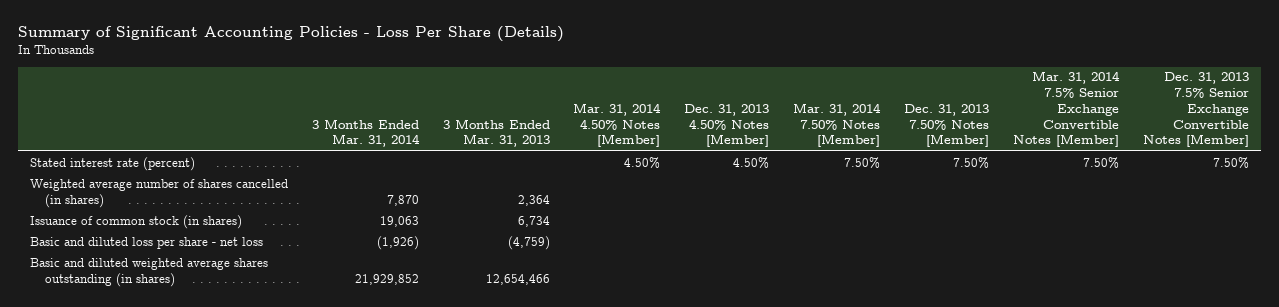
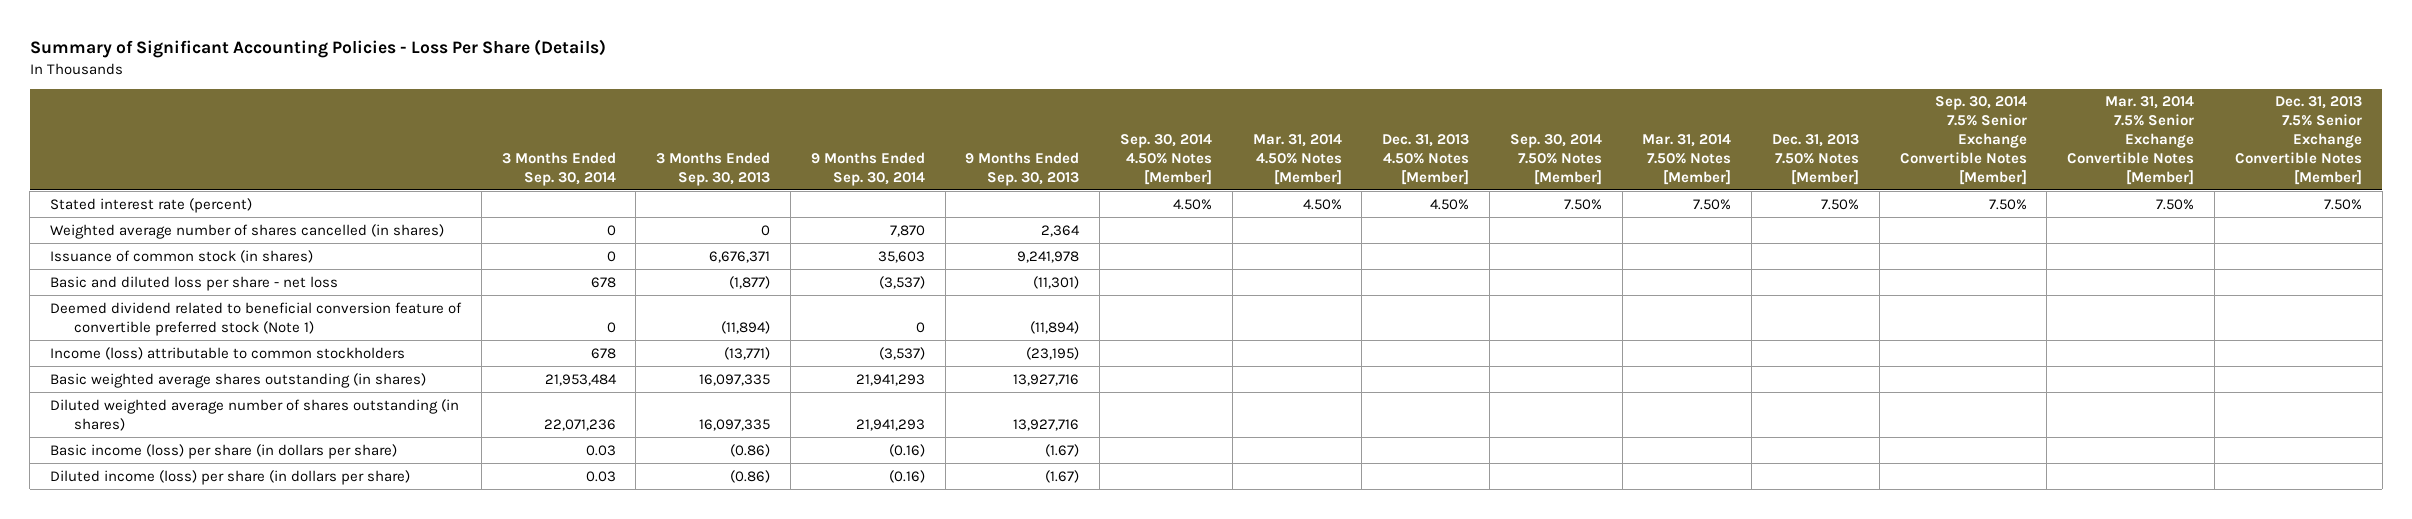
- | 3 Months Ended Mar. 31, 2014 | 3 Months Ended Mar. 31, 2013 | Mar. 31, 2014 4.50% Notes [Member] | Dec. 31, 2013 4.50% Notes [Member] | Mar. 31, 2014 7.50% Notes [Member] | Dec. 31, 2013 7.50% Notes [Member] | Mar. 31, 2014 7.5% Senior Exchange Convertible Notes [Member] | Dec. 31, 2013 7.5% Senior Exchange Convertible Notes [Member]
+ | 3 Months Ended Sep. 30, 2014 | 3 Months Ended Sep. 30, 2013 | 9 Months Ended Sep. 30, 2014 | 9 Months Ended Sep. 30, 2013 | Sep. 30, 2014 4.50% Notes [Member] | Mar. 31, 2014 4.50% Notes [Member] | Dec. 31, 2013 4.50% Notes [Member] | Sep. 30, 2014 7.50% Notes [Member] | Mar. 31, 2014 7.50% Notes [Member] | Dec. 31, 2013 7.50% Notes [Member] | Sep. 30, 2014 7.5% Senior Exchange Convertible Notes [Member] | Mar. 31, 2014 7.5% Senior Exchange Convertible Notes [Member] | Dec. 31, 2013 7.5% Senior Exchange Convertible Notes [Member]
- Basic and diluted weighted average shares outstanding (in shares) | 21,929,852 | 12,654,466 | | | | | |
+ Deemed dividend related to beneficial conversion feature of convertible preferred stock (Note 1) | 0 | (11,894) | 0 | (11,894) | | | | | | | | |
+ Income (loss) attributable to common stockholders | 678 | (13,771) | (3,537) | (23,195) | | | | | | | | |
+ Basic weighted average shares outstanding (in shares) | 21,953,484 | 16,097,335 | 21,941,293 | 13,927,716 | | | | | | | | |
+ Diluted weighted average number of shares outstanding (in shares) | 22,071,236 | 16,097,335 | 21,941,293 | 13,927,716 | | | | | | | | |
+ Basic income (loss) per share (in dollars per share) | 0.03 | (0.86) | (0.16) | (1.67) | | | | | | | | |
+ Diluted income (loss) per share (in dollars per share) | 0.03 | (0.86) | (0.16) | (1.67) | | | | | | | | |

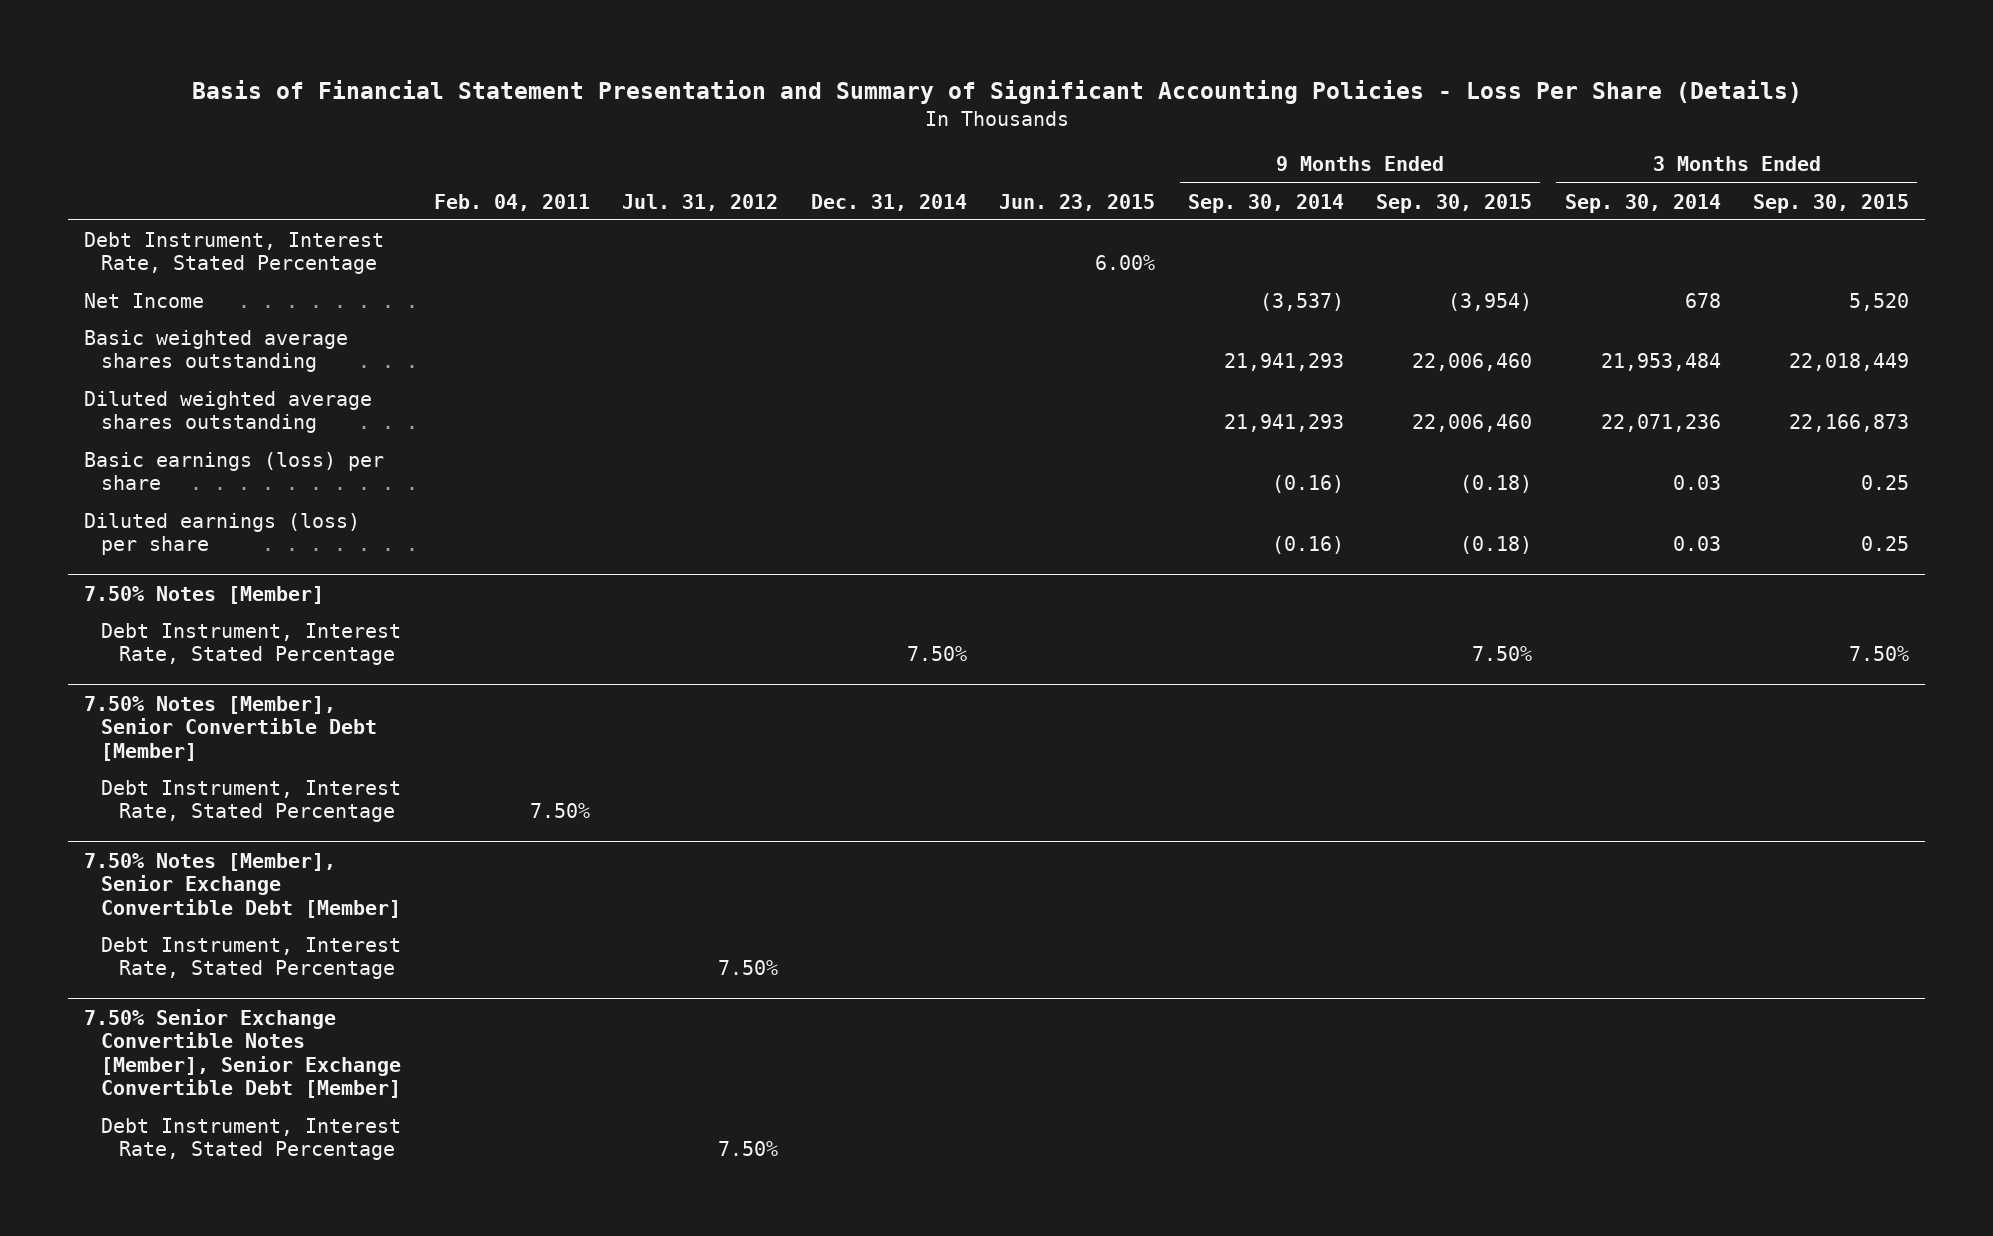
- Summary of Significant Accounting Policies - Loss Per Share (Details)
+ Basis of Financial Statement Presentation and Summary of Significant Accounting Policies - Loss Per Share (Details)
- | 3 Months Ended Sep. 30, 2014 | 3 Months Ended Sep. 30, 2013 | 9 Months Ended Sep. 30, 2014 | 9 Months Ended Sep. 30, 2013 | Sep. 30, 2014 4.50% Notes [Member] | Mar. 31, 2014 4.50% Notes [Member] | Dec. 31, 2013 4.50% Notes [Member] | Sep. 30, 2014 7.50% Notes [Member] | Mar. 31, 2014 7.50% Notes [Member] | Dec. 31, 2013 7.50% Notes [Member] | Sep. 30, 2014 7.5% Senior Exchange Convertible Notes [Member] | Mar. 31, 2014 7.5% Senior Exchange Convertible Notes [Member] | Dec. 31, 2013 7.5% Senior Exchange Convertible Notes [Member]
+ | Feb. 04, 2011 | Jul. 31, 2012 | Dec. 31, 2014 | Jun. 23, 2015 | 9 Months Ended Sep. 30, 2014 | 9 Months Ended Sep. 30, 2015 | 3 Months Ended Sep. 30, 2014 | 3 Months Ended Sep. 30, 2015
- Stated interest rate (percent) | | | | | 4.50% | 4.50% | 4.50% | 7.50% | 7.50% | 7.50% | 7.50% | 7.50% | 7.50%
- Weighted average number of shares cancelled (in shares) | 0 | 0 | 7,870 | 2,364 | | | | | | | | |
- Issuance of common stock (in shares) | 0 | 6,676,371 | 35,603 | 9,241,978 | | | | | | | | |
- Basic and diluted loss per share - net loss | 678 | (1,877) | (3,537) | (11,301) | | | | | | | | |
- Deemed dividend related to beneficial conversion feature of convertible preferred stock (Note 1) | 0 | (11,894) | 0 | (11,894) | | | | | | | | |
- Income (loss) attributable to common stockholders | 678 | (13,771) | (3,537) | (23,195) | | | | | | | | |
- Basic weighted average shares outstanding (in shares) | 21,953,484 | 16,097,335 | 21,941,293 | 13,927,716 | | | | | | | | |
- Diluted weighted average number of shares outstanding (in shares) | 22,071,236 | 16,097,335 | 21,941,293 | 13,927,716 | | | | | | | | |
- Basic income (loss) per share (in dollars per share) | 0.03 | (0.86) | (0.16) | (1.67) | | | | | | | | |
- Diluted income (loss) per share (in dollars per share) | 0.03 | (0.86) | (0.16) | (1.67) | | | | | | | | |
+ Debt Instrument, Interest Rate, Stated Percentage | | | | 6.00% | | | |
+ Net Income | | | | | (3,537) | (3,954) | 678 | 5,520
+ Basic weighted average shares outstanding | | | | | 21,941,293 | 22,006,460 | 21,953,484 | 22,018,449
+ Diluted weighted average shares outstanding | | | | | 21,941,293 | 22,006,460 | 22,071,236 | 22,166,873
+ Basic earnings (loss) per share | | | | | (0.16) | (0.18) | 0.03 | 0.25
+ Diluted earnings (loss) per share | | | | | (0.16) | (0.18) | 0.03 | 0.25
+ 7.50% Notes [Member]
+ Debt Instrument, Interest Rate, Stated Percentage | | | 7.50% | | | 7.50% | | 7.50%
+ 7.50% Notes [Member], Senior Convertible Debt [Member]
+ Debt Instrument, Interest Rate, Stated Percentage | 7.50% | | | | | | |
+ 7.50% Notes [Member], Senior Exchange Convertible Debt [Member]
+ Debt Instrument, Interest Rate, Stated Percentage | | 7.50% | | | | | |
+ 7.50% Senior Exchange Convertible Notes [Member], Senior Exchange Convertible Debt [Member]
+ Debt Instrument, Interest Rate, Stated Percentage | | 7.50% | | | | | |

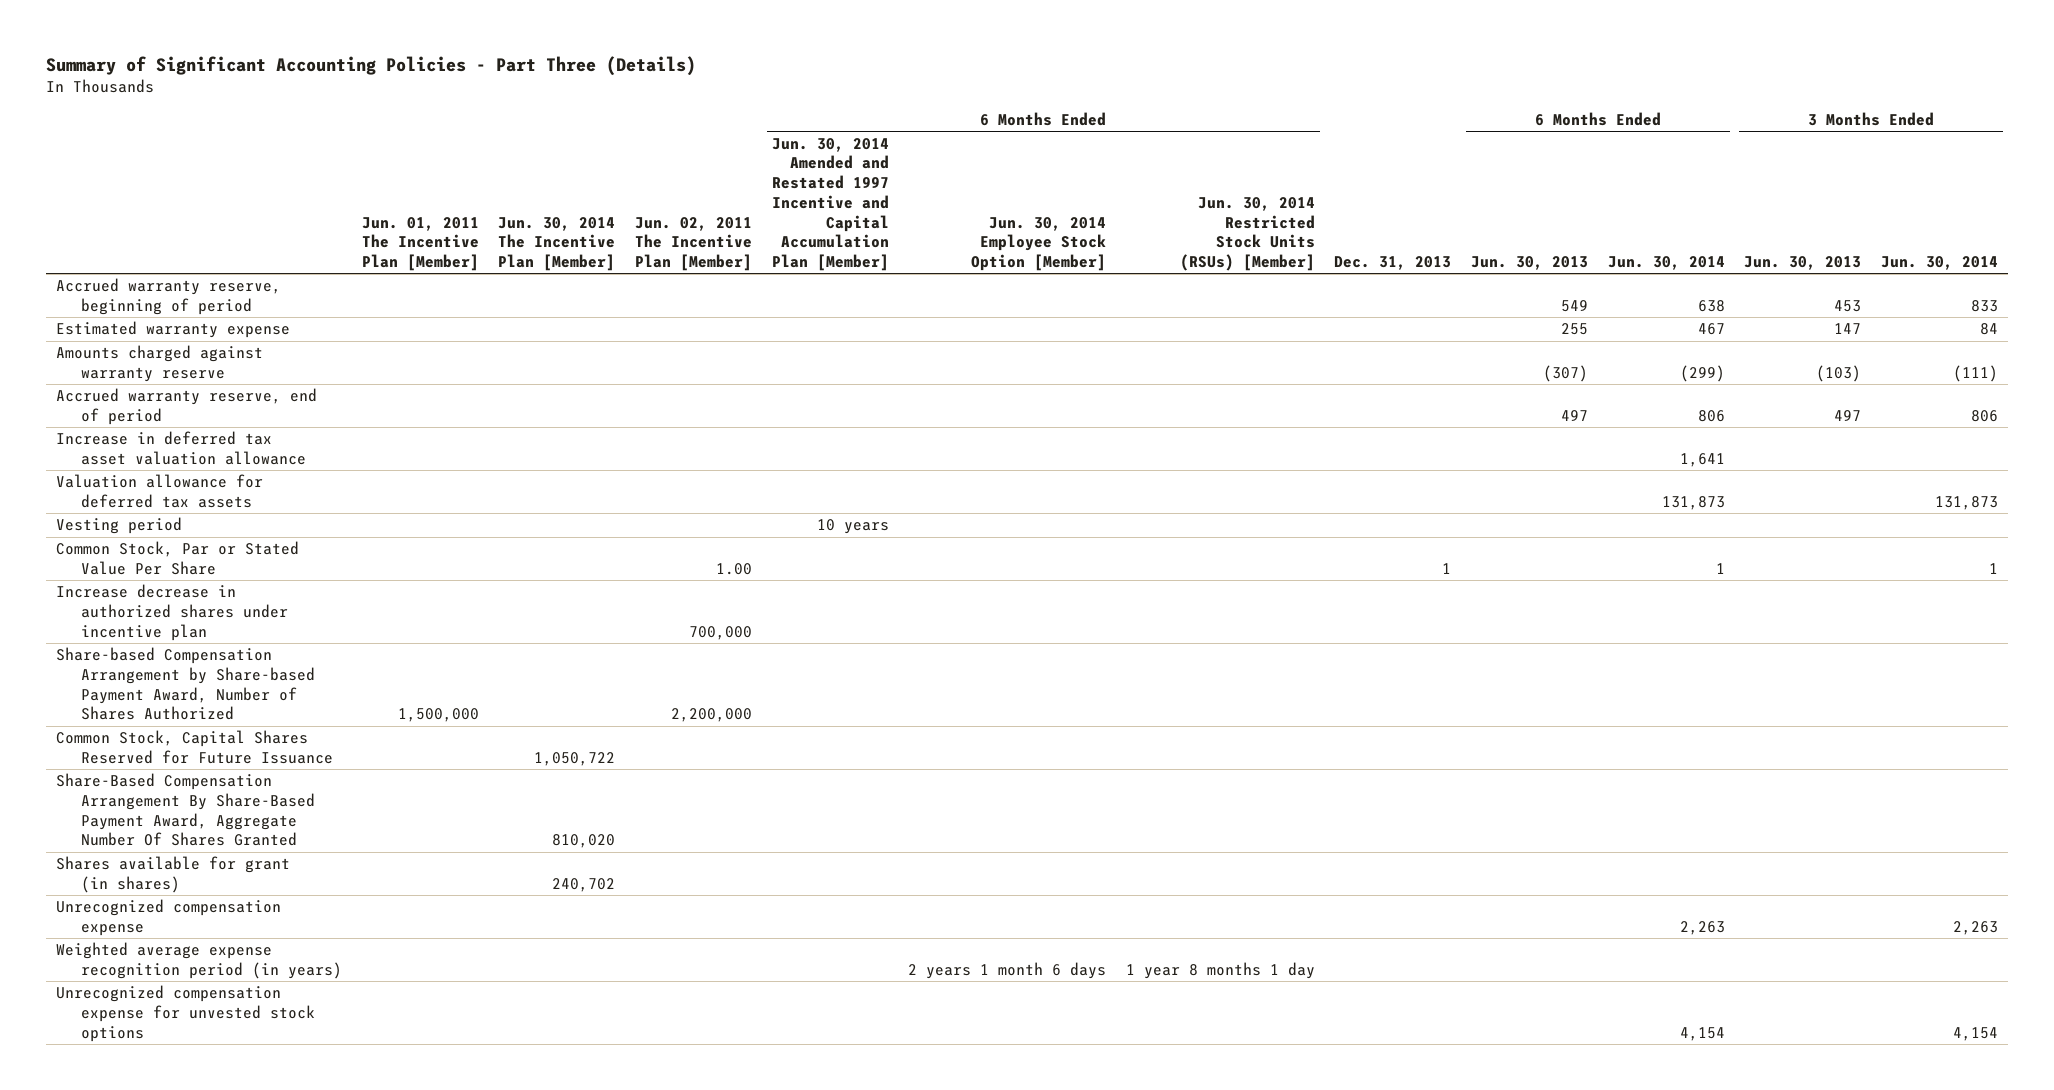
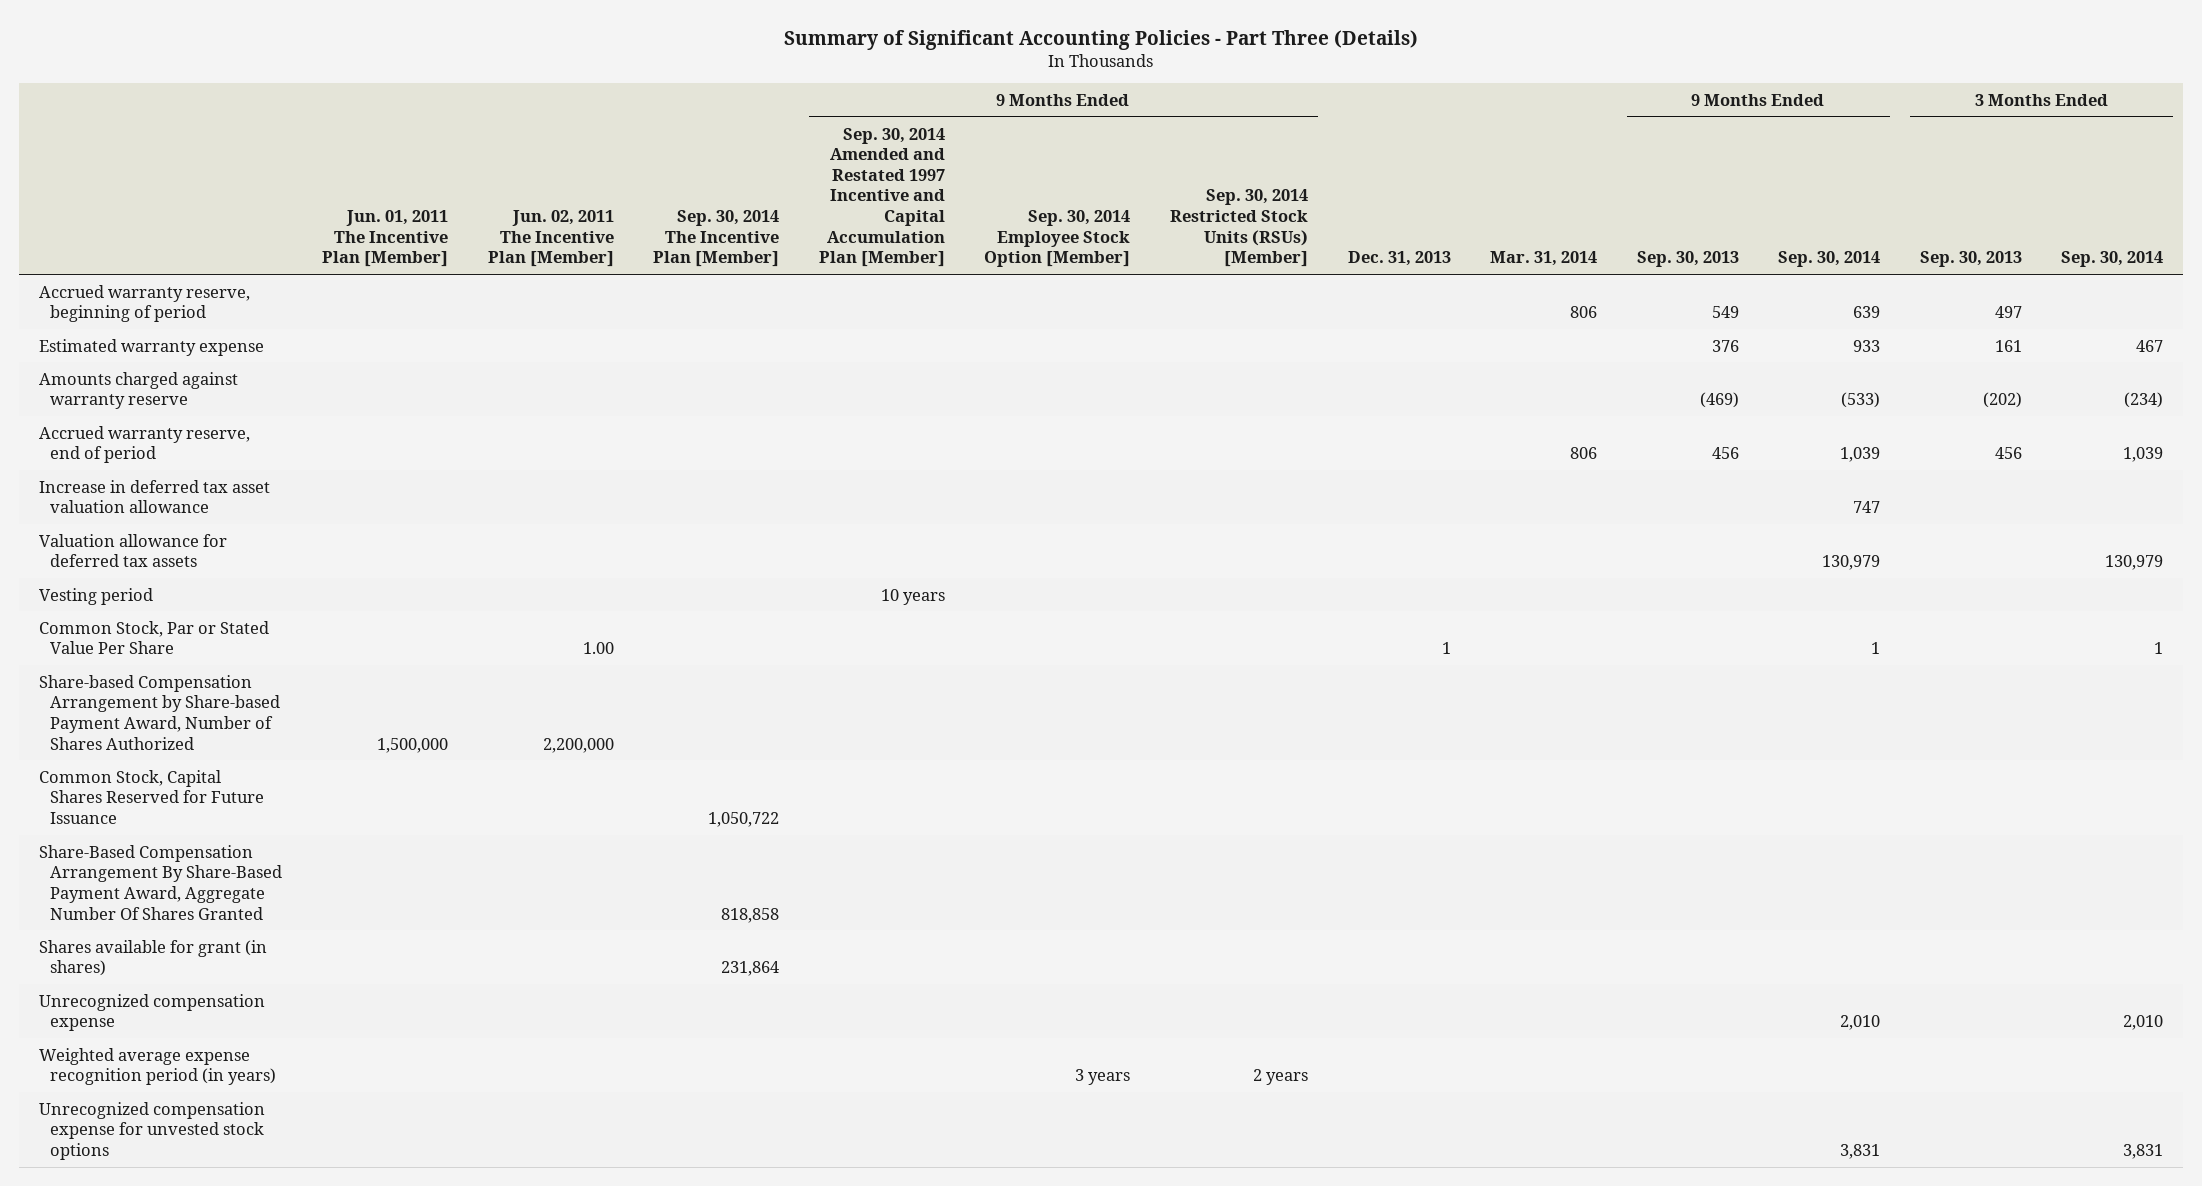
- | Jun. 01, 2011 The Incentive Plan [Member] | Jun. 30, 2014 The Incentive Plan [Member] | Jun. 02, 2011 The Incentive Plan [Member] | 6 Months Ended Jun. 30, 2014 Amended and Restated 1997 Incentive and Capital Accumulation Plan [Member] | 6 Months Ended Jun. 30, 2014 Employee Stock Option [Member] | 6 Months Ended Jun. 30, 2014 Restricted Stock Units (RSUs) [Member] | Dec. 31, 2013 | 6 Months Ended Jun. 30, 2013 | 6 Months Ended Jun. 30, 2014 | 3 Months Ended Jun. 30, 2013 | 3 Months Ended Jun. 30, 2014
+ | Jun. 01, 2011 The Incentive Plan [Member] | Jun. 02, 2011 The Incentive Plan [Member] | Sep. 30, 2014 The Incentive Plan [Member] | 9 Months Ended Sep. 30, 2014 Amended and Restated 1997 Incentive and Capital Accumulation Plan [Member] | 9 Months Ended Sep. 30, 2014 Employee Stock Option [Member] | 9 Months Ended Sep. 30, 2014 Restricted Stock Units (RSUs) [Member] | Dec. 31, 2013 | Mar. 31, 2014 | 9 Months Ended Sep. 30, 2013 | 9 Months Ended Sep. 30, 2014 | 3 Months Ended Sep. 30, 2013 | 3 Months Ended Sep. 30, 2014
- Increase decrease in authorized shares under incentive plan | | | 700,000 | | | | | | | |

